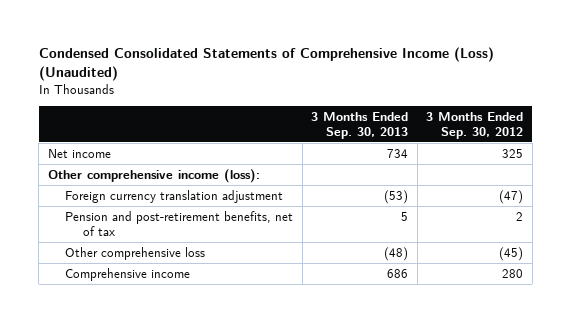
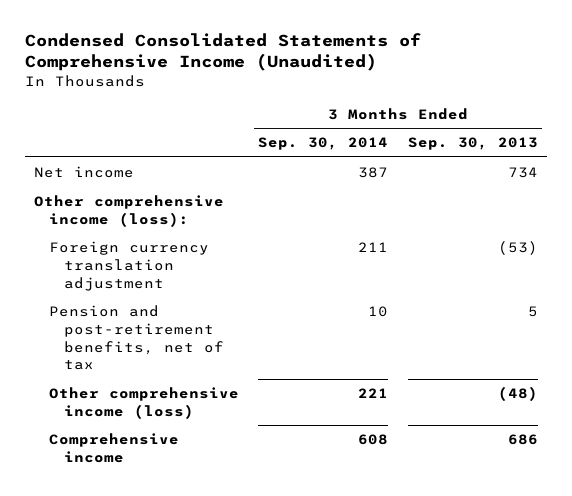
- Condensed Consolidated Statements of Comprehensive Income (Loss) (Unaudited)
+ Condensed Consolidated Statements of Comprehensive Income (Unaudited)
- | 3 Months Ended Sep. 30, 2013 | 3 Months Ended Sep. 30, 2012
+ | 3 Months Ended Sep. 30, 2014 | 3 Months Ended Sep. 30, 2013
- Other comprehensive loss | (48) | (45)
+ Other comprehensive income (loss) | 221 | (48)

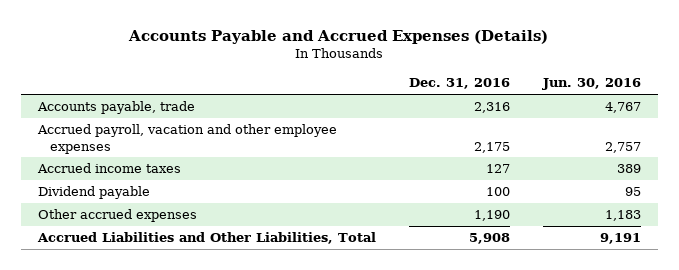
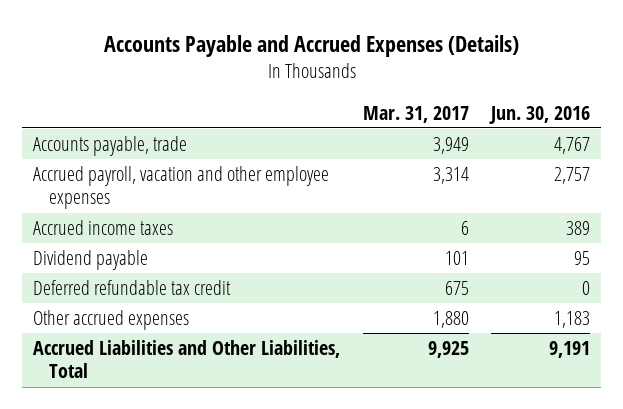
- | Dec. 31, 2016 | Jun. 30, 2016
+ | Mar. 31, 2017 | Jun. 30, 2016
+ Deferred refundable tax credit | 675 | 0

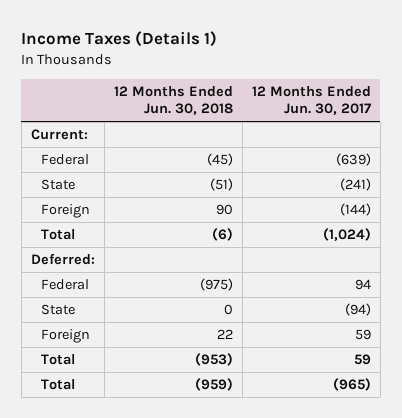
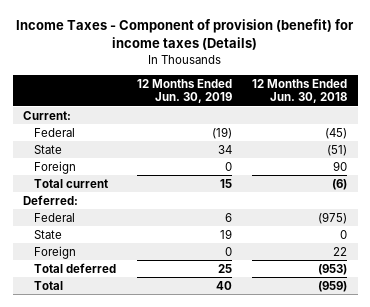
- Income Taxes (Details 1)
+ Income Taxes - Component of provision (benefit) for income taxes (Details)
- | 12 Months Ended Jun. 30, 2018 | 12 Months Ended Jun. 30, 2017
+ | 12 Months Ended Jun. 30, 2019 | 12 Months Ended Jun. 30, 2018
- Total | (6) | (1,024)
+ Total current | 15 | (6)
- Total | (953) | 59
+ Total deferred | 25 | (953)

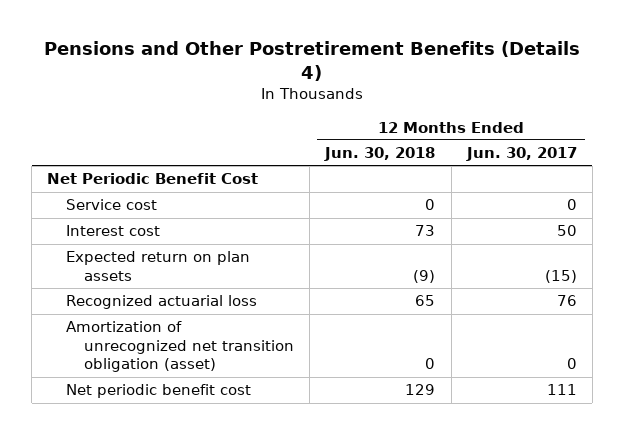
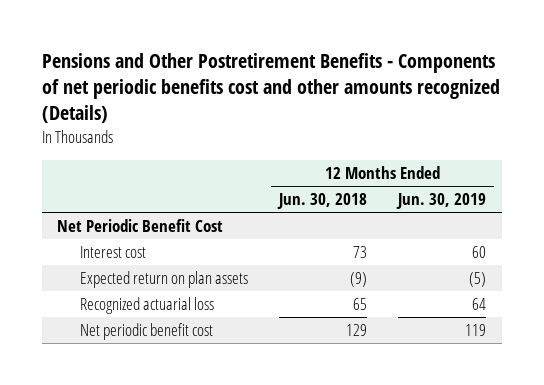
- Pensions and Other Postretirement Benefits (Details 4)
+ Pensions and Other Postretirement Benefits - Components of net periodic benefits cost and other amounts recognized (Details)
- | 12 Months Ended Jun. 30, 2018 | 12 Months Ended Jun. 30, 2017
+ | 12 Months Ended Jun. 30, 2018 | 12 Months Ended Jun. 30, 2019
- Service cost | 0 | 0
- Amortization of unrecognized net transition obligation (asset) | 0 | 0

